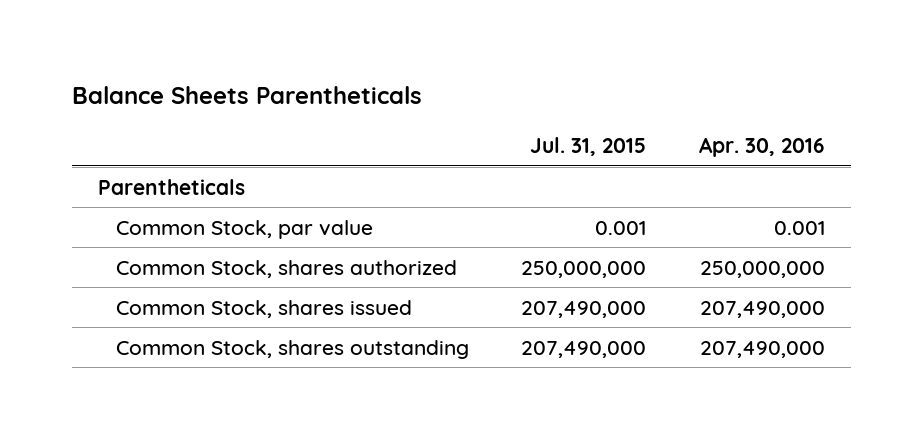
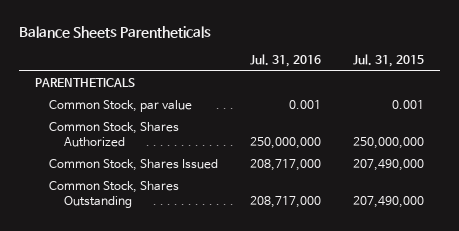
- | Jul. 31, 2015 | Apr. 30, 2016
+ | Jul. 31, 2016 | Jul. 31, 2015
- Parentheticals
+ PARENTHETICALS
- Common Stock, shares authorized | 250,000,000 | 250,000,000
- Common Stock, shares issued | 207,490,000 | 207,490,000
- Common Stock, shares outstanding | 207,490,000 | 207,490,000
+ Common Stock, Shares Authorized | 250,000,000 | 250,000,000
+ Common Stock, Shares Issued | 208,717,000 | 207,490,000
+ Common Stock, Shares Outstanding | 208,717,000 | 207,490,000

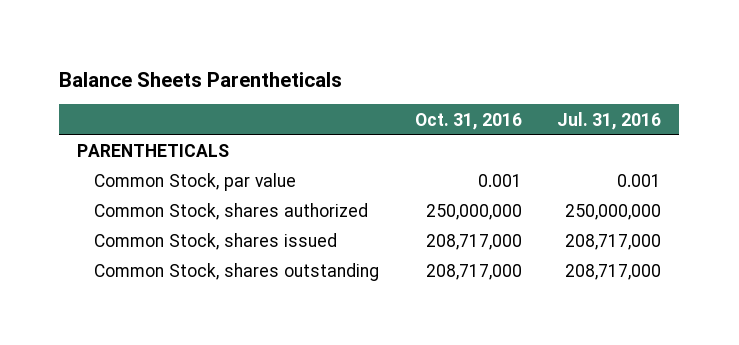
- | Jul. 31, 2016 | Jul. 31, 2015
+ | Oct. 31, 2016 | Jul. 31, 2016
- Common Stock, Shares Authorized | 250,000,000 | 250,000,000
- Common Stock, Shares Issued | 208,717,000 | 207,490,000
- Common Stock, Shares Outstanding | 208,717,000 | 207,490,000
+ Common Stock, shares authorized | 250,000,000 | 250,000,000
+ Common Stock, shares issued | 208,717,000 | 208,717,000
+ Common Stock, shares outstanding | 208,717,000 | 208,717,000

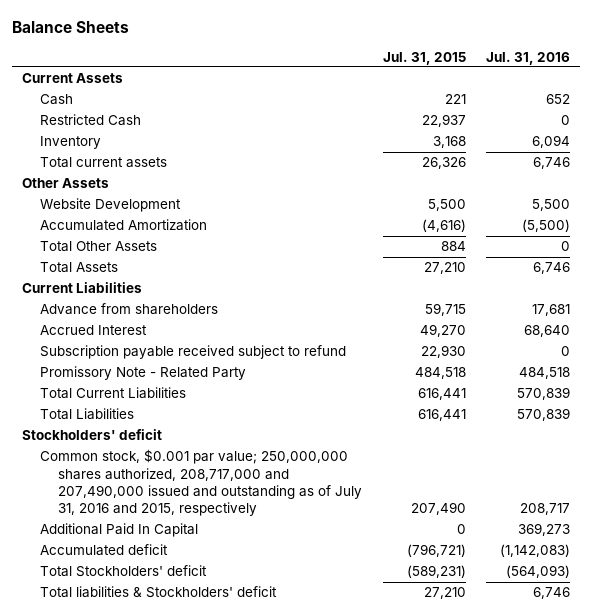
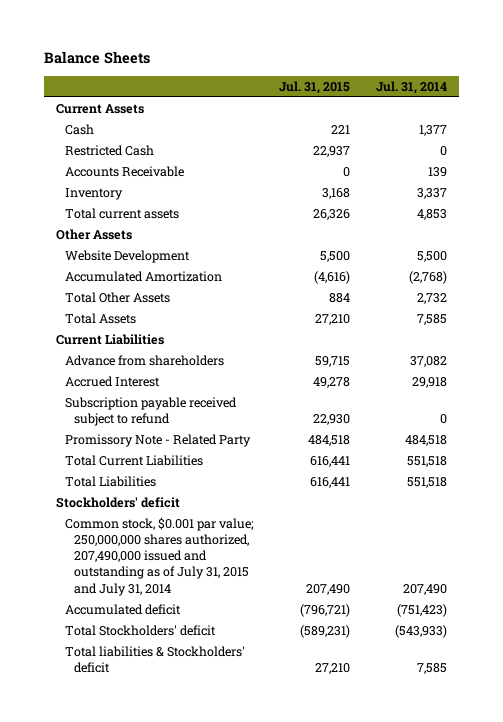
- | Jul. 31, 2015 | Jul. 31, 2016
+ | Jul. 31, 2015 | Jul. 31, 2014
+ Accounts Receivable | 0 | 139
- Accrued Interest | 49,270 | 68,640
+ Accrued Interest | 49,278 | 29,918
- Common stock, $0.001 par value; 250,000,000 shares authorized, 208,717,000 and 207,490,000 issued and outstanding as of July 31, 2016 and 2015, respectively | 207,490 | 208,717
- Additional Paid In Capital | 0 | 369,273
+ Common stock, $0.001 par value; 250,000,000 shares authorized, 207,490,000 issued and outstanding as of July 31, 2015 and July 31, 2014 | 207,490 | 207,490

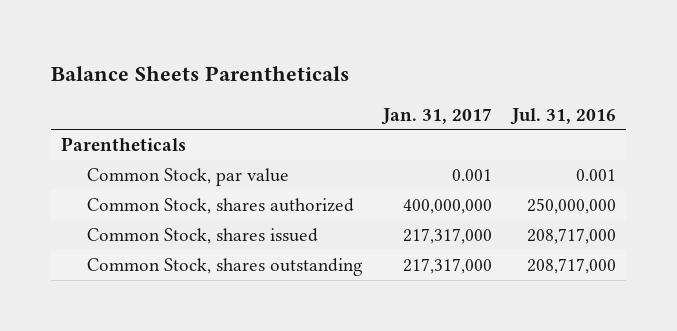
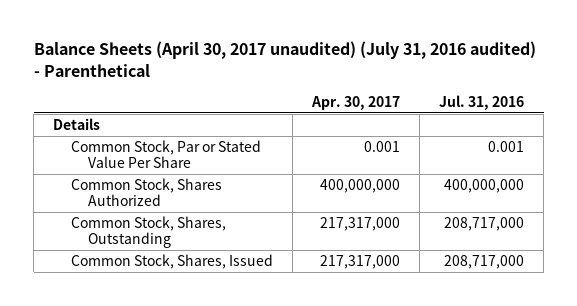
- Balance Sheets Parentheticals
+ Balance Sheets (April 30, 2017 unaudited) (July 31, 2016 audited) - Parenthetical
- | Jan. 31, 2017 | Jul. 31, 2016
+ | Apr. 30, 2017 | Jul. 31, 2016
- Parentheticals
- Common Stock, par value | 0.001 | 0.001
- Common Stock, shares authorized | 400,000,000 | 250,000,000
- Common Stock, shares issued | 217,317,000 | 208,717,000
- Common Stock, shares outstanding | 217,317,000 | 208,717,000
+ Details
+ Common Stock, Par or Stated Value Per Share | 0.001 | 0.001
+ Common Stock, Shares Authorized | 400,000,000 | 400,000,000
+ Common Stock, Shares, Outstanding | 217,317,000 | 208,717,000
+ Common Stock, Shares, Issued | 217,317,000 | 208,717,000

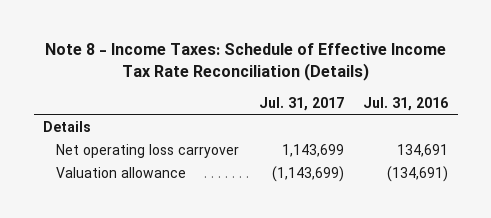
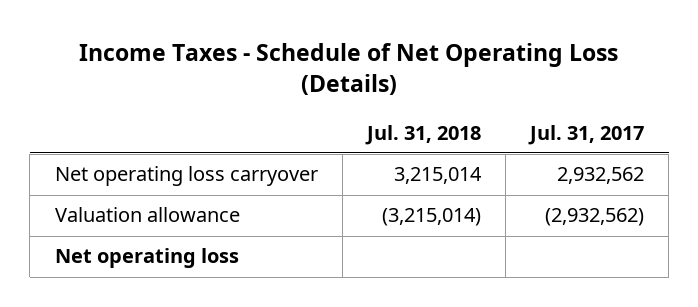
- Note 8 - Income Taxes: Schedule of Effective Income Tax Rate Reconciliation (Details)
+ Income Taxes - Schedule of Net Operating Loss (Details)
- | Jul. 31, 2017 | Jul. 31, 2016
+ | Jul. 31, 2018 | Jul. 31, 2017
- Details
- Net operating loss carryover | 1,143,699 | 134,691
- Valuation allowance | (1,143,699) | (134,691)
+ Net operating loss carryover | 3,215,014 | 2,932,562
+ Valuation allowance | (3,215,014) | (2,932,562)
+ Net operating loss

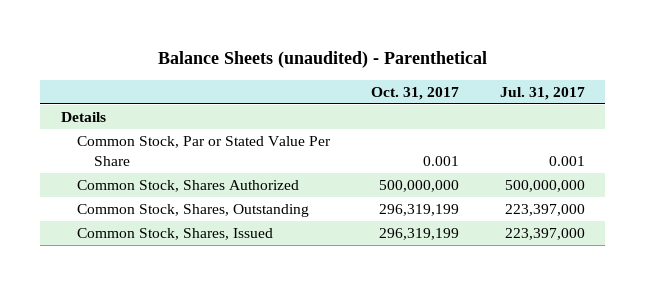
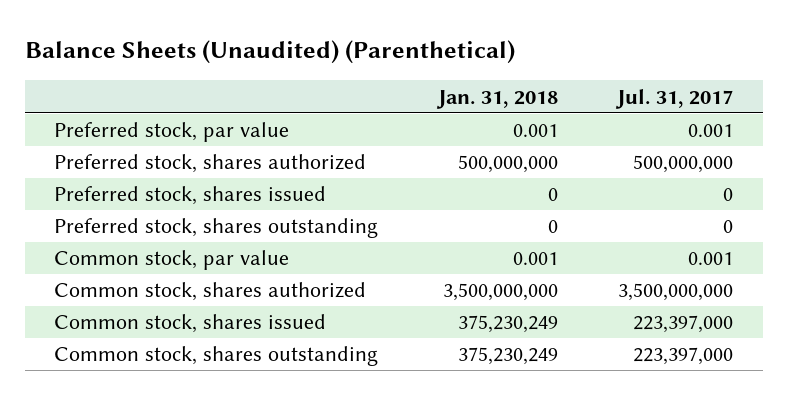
- Balance Sheets (unaudited) - Parenthetical
+ Balance Sheets (Unaudited) (Parenthetical)
- | Oct. 31, 2017 | Jul. 31, 2017
+ | Jan. 31, 2018 | Jul. 31, 2017
- Details
- Common Stock, Par or Stated Value Per Share | 0.001 | 0.001
- Common Stock, Shares Authorized | 500,000,000 | 500,000,000
- Common Stock, Shares, Outstanding | 296,319,199 | 223,397,000
- Common Stock, Shares, Issued | 296,319,199 | 223,397,000
+ Preferred stock, par value | 0.001 | 0.001
+ Preferred stock, shares authorized | 500,000,000 | 500,000,000
+ Preferred stock, shares issued | 0 | 0
+ Preferred stock, shares outstanding | 0 | 0
+ Common stock, par value | 0.001 | 0.001
+ Common stock, shares authorized | 3,500,000,000 | 3,500,000,000
+ Common stock, shares issued | 375,230,249 | 223,397,000
+ Common stock, shares outstanding | 375,230,249 | 223,397,000

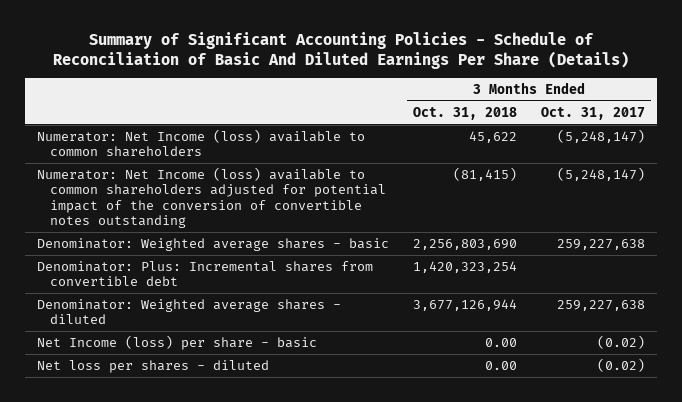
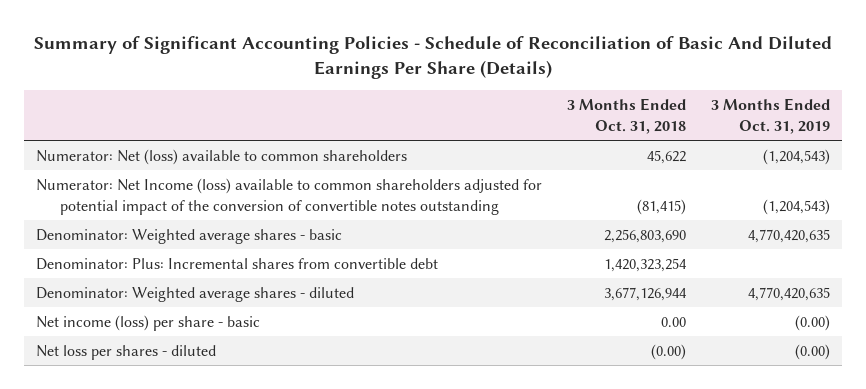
- | 3 Months Ended Oct. 31, 2018 | 3 Months Ended Oct. 31, 2017
+ | 3 Months Ended Oct. 31, 2018 | 3 Months Ended Oct. 31, 2019
- Numerator: Net Income (loss) available to common shareholders | 45,622 | (5,248,147)
+ Numerator: Net (loss) available to common shareholders | 45,622 | (1,204,543)
- Net Income (loss) per share - basic | 0.00 | (0.02)
- Net loss per shares - diluted | 0.00 | (0.02)
+ Net income (loss) per share - basic | 0.00 | (0.00)
+ Net loss per shares - diluted | (0.00) | (0.00)

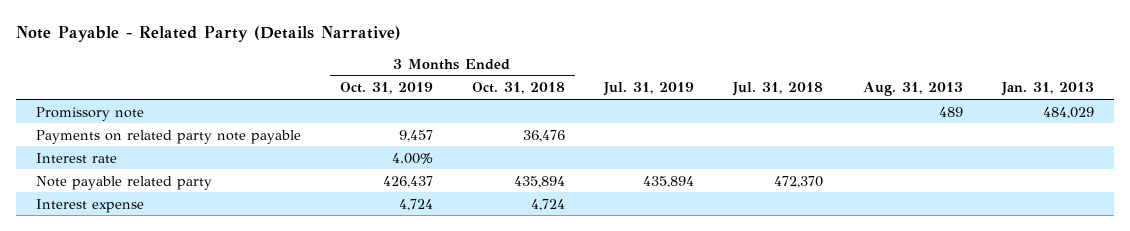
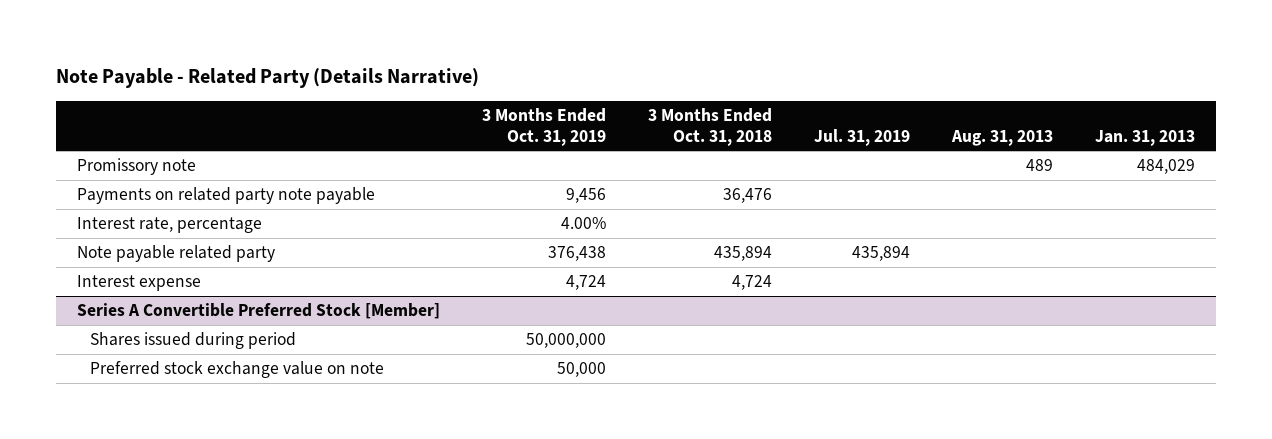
- | 3 Months Ended Oct. 31, 2019 | 3 Months Ended Oct. 31, 2018 | Jul. 31, 2019 | Jul. 31, 2018 | Aug. 31, 2013 | Jan. 31, 2013
+ | 3 Months Ended Oct. 31, 2019 | 3 Months Ended Oct. 31, 2018 | Jul. 31, 2019 | Aug. 31, 2013 | Jan. 31, 2013
- Payments on related party note payable | 9,457 | 36,476 | | | |
- Interest rate | 4.00% | | | | |
- Note payable related party | 426,437 | 435,894 | 435,894 | 472,370 | |
+ Payments on related party note payable | 9,456 | 36,476 | | |
+ Interest rate, percentage | 4.00% | | | |
+ Note payable related party | 376,438 | 435,894 | 435,894 | |
+ Series A Convertible Preferred Stock [Member]
+ Shares issued during period | 50,000,000 | | | |
+ Preferred stock exchange value on note | 50,000 | | | |

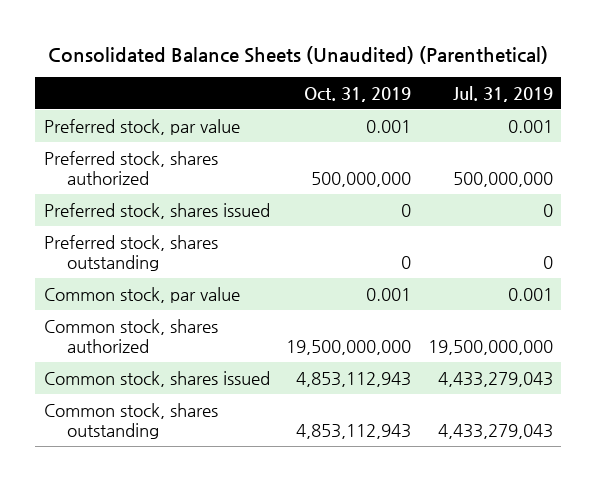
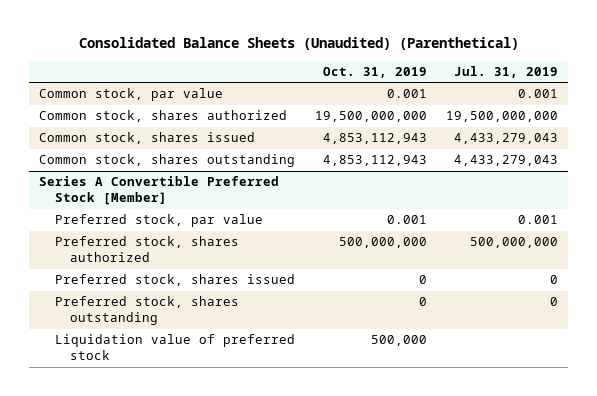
- Preferred stock, par value | 0.001 | 0.001
- Preferred stock, shares authorized | 500,000,000 | 500,000,000
- Preferred stock, shares issued | 0 | 0
- Preferred stock, shares outstanding | 0 | 0
+ Series A Convertible Preferred Stock [Member]
+ Preferred stock, par value | 0.001 | 0.001
+ Preferred stock, shares authorized | 500,000,000 | 500,000,000
+ Preferred stock, shares issued | 0 | 0
+ Preferred stock, shares outstanding | 0 | 0
+ Liquidation value of preferred stock | 500,000 |

